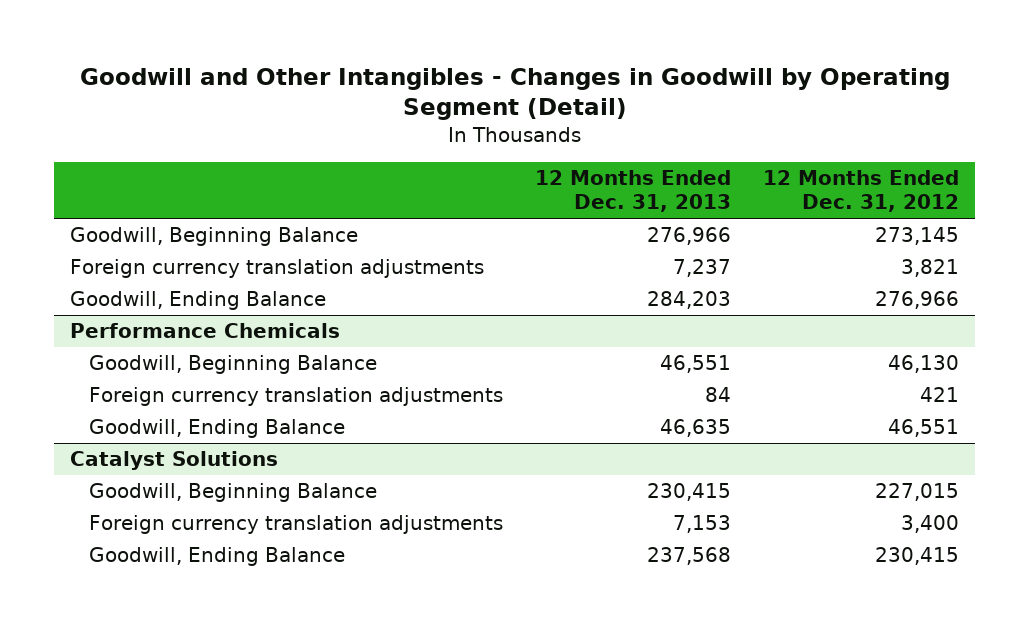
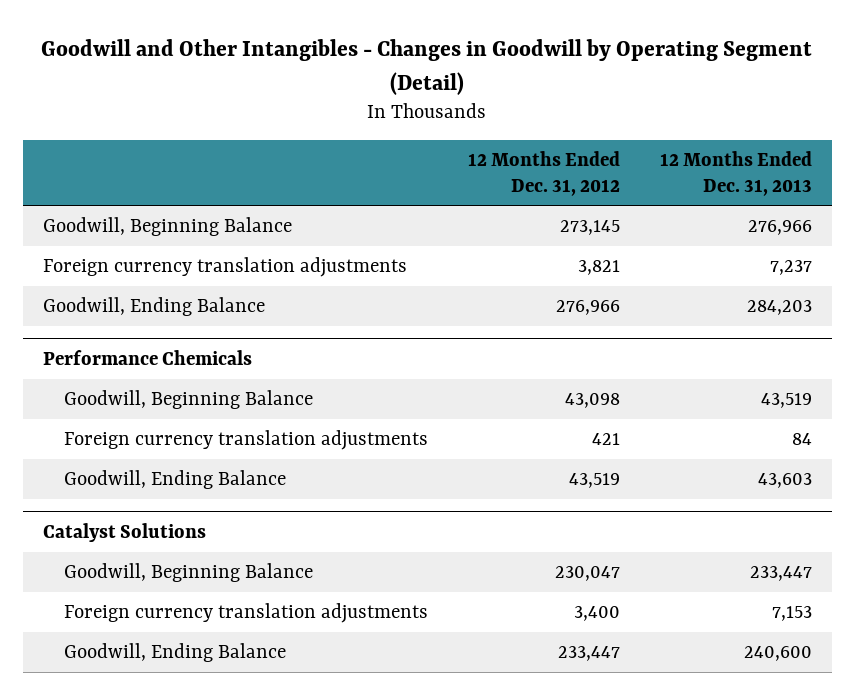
- | 12 Months Ended Dec. 31, 2013 | 12 Months Ended Dec. 31, 2012
+ | 12 Months Ended Dec. 31, 2012 | 12 Months Ended Dec. 31, 2013
@ Performance Chemicals
- Goodwill, Beginning Balance | 46,551 | 46,130
+ Goodwill, Beginning Balance | 43,098 | 43,519
- Goodwill, Ending Balance | 46,635 | 46,551
+ Goodwill, Ending Balance | 43,519 | 43,603
@ Catalyst Solutions
- Goodwill, Beginning Balance | 230,415 | 227,015
+ Goodwill, Beginning Balance | 230,047 | 233,447
- Goodwill, Ending Balance | 237,568 | 230,415
+ Goodwill, Ending Balance | 233,447 | 240,600

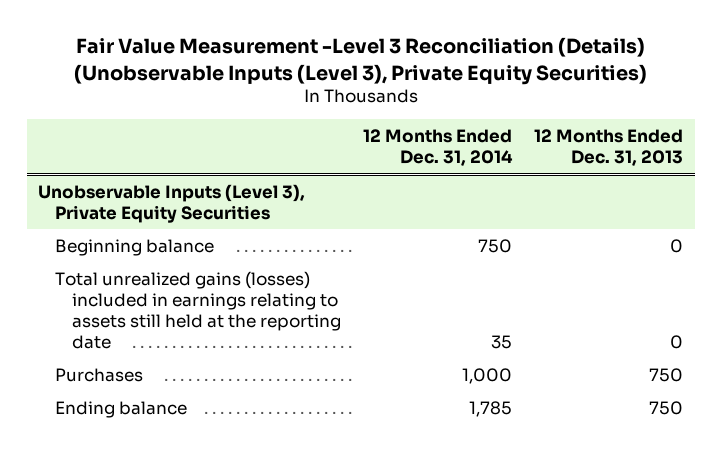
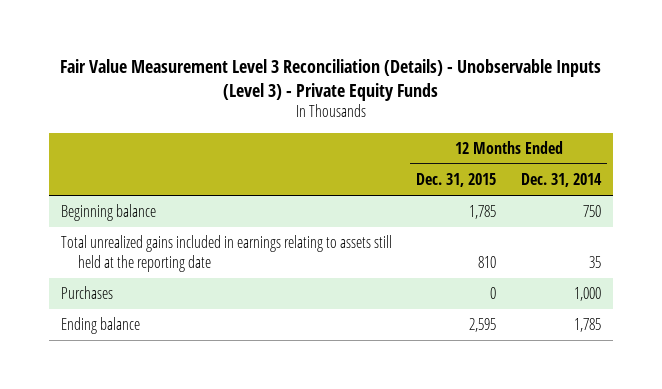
- Fair Value Measurement -Level 3 Reconciliation (Details) (Unobservable Inputs (Level 3), Private Equity Securities)
+ Fair Value Measurement Level 3 Reconciliation (Details) - Unobservable Inputs (Level 3) - Private Equity Funds
- | 12 Months Ended Dec. 31, 2014 | 12 Months Ended Dec. 31, 2013
+ | 12 Months Ended Dec. 31, 2015 | 12 Months Ended Dec. 31, 2014
- Unobservable Inputs (Level 3), Private Equity Securities
- Total unrealized gains (losses) included in earnings relating to assets still held at the reporting date | 35 | 0
+ Total unrealized gains included in earnings relating to assets still held at the reporting date | 810 | 35

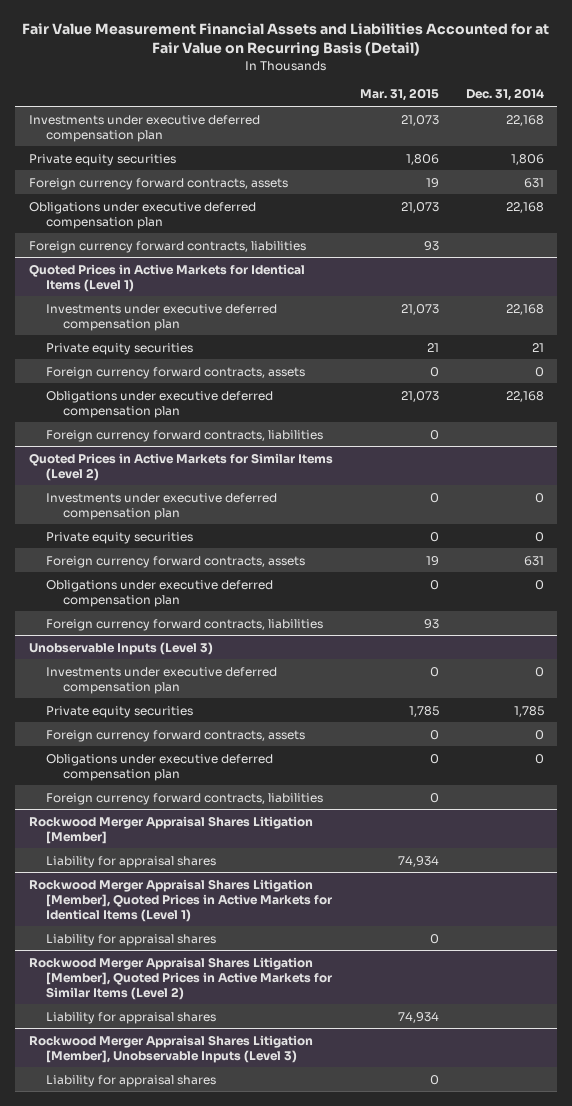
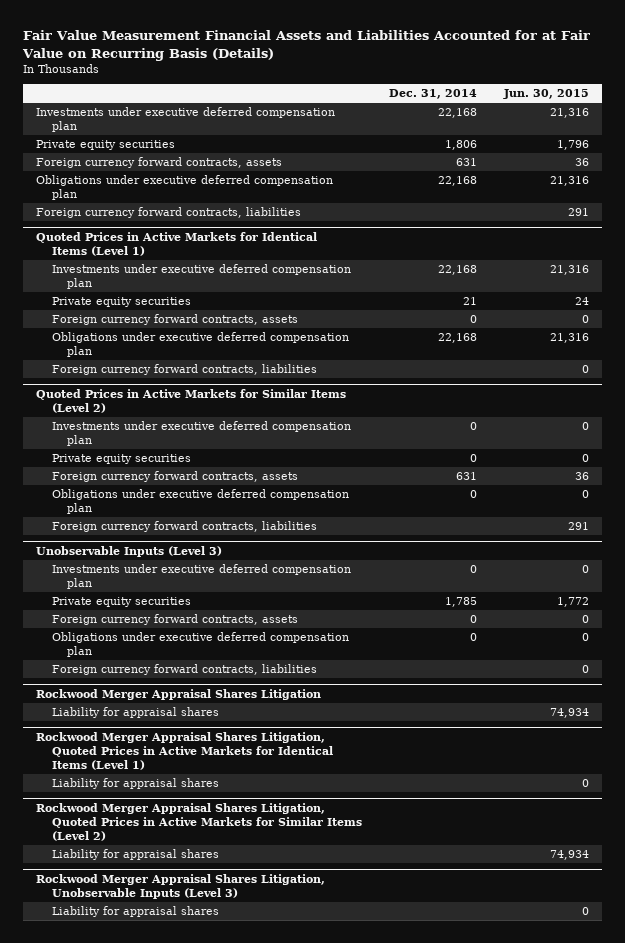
- Fair Value Measurement Financial Assets and Liabilities Accounted for at Fair Value on Recurring Basis (Detail)
+ Fair Value Measurement Financial Assets and Liabilities Accounted for at Fair Value on Recurring Basis (Details)
- | Mar. 31, 2015 | Dec. 31, 2014
+ | Dec. 31, 2014 | Jun. 30, 2015
- Rockwood Merger Appraisal Shares Litigation [Member]
+ Rockwood Merger Appraisal Shares Litigation
- Rockwood Merger Appraisal Shares Litigation [Member], Quoted Prices in Active Markets for Identical Items (Level 1)
+ Rockwood Merger Appraisal Shares Litigation, Quoted Prices in Active Markets for Identical Items (Level 1)
- Rockwood Merger Appraisal Shares Litigation [Member], Quoted Prices in Active Markets for Similar Items (Level 2)
+ Rockwood Merger Appraisal Shares Litigation, Quoted Prices in Active Markets for Similar Items (Level 2)
- Rockwood Merger Appraisal Shares Litigation [Member], Unobservable Inputs (Level 3)
+ Rockwood Merger Appraisal Shares Litigation, Unobservable Inputs (Level 3)

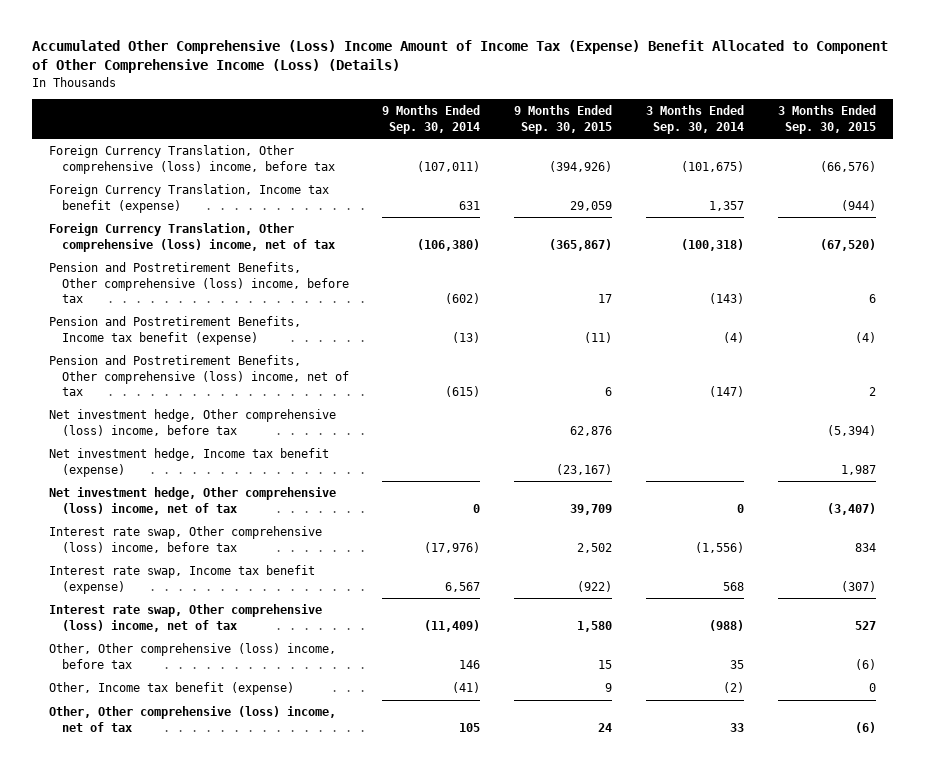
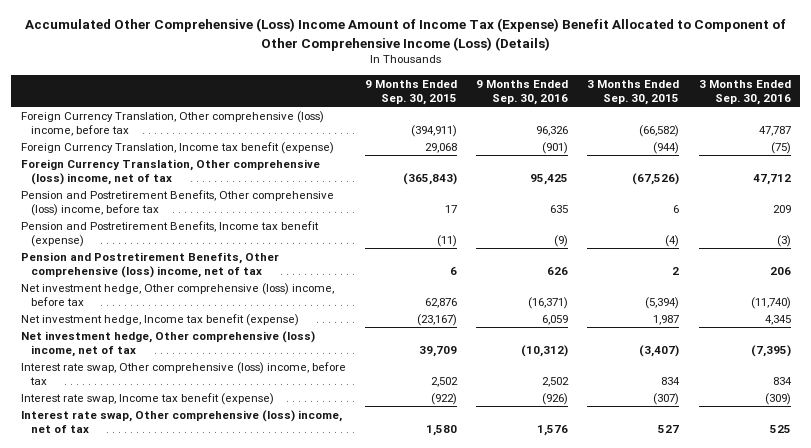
- | 9 Months Ended Sep. 30, 2014 | 9 Months Ended Sep. 30, 2015 | 3 Months Ended Sep. 30, 2014 | 3 Months Ended Sep. 30, 2015
+ | 9 Months Ended Sep. 30, 2015 | 9 Months Ended Sep. 30, 2016 | 3 Months Ended Sep. 30, 2015 | 3 Months Ended Sep. 30, 2016
- Foreign Currency Translation, Other comprehensive (loss) income, before tax | (107,011) | (394,926) | (101,675) | (66,576)
- Foreign Currency Translation, Income tax benefit (expense) | 631 | 29,059 | 1,357 | (944)
- Foreign Currency Translation, Other comprehensive (loss) income, net of tax | (106,380) | (365,867) | (100,318) | (67,520)
+ Foreign Currency Translation, Other comprehensive (loss) income, before tax | (394,911) | 96,326 | (66,582) | 47,787
+ Foreign Currency Translation, Income tax benefit (expense) | 29,068 | (901) | (944) | (75)
+ Foreign Currency Translation, Other comprehensive (loss) income, net of tax | (365,843) | 95,425 | (67,526) | 47,712
- Other, Other comprehensive (loss) income, before tax | 146 | 15 | 35 | (6)
- Other, Income tax benefit (expense) | (41) | 9 | (2) | 0
- Other, Other comprehensive (loss) income, net of tax | 105 | 24 | 33 | (6)

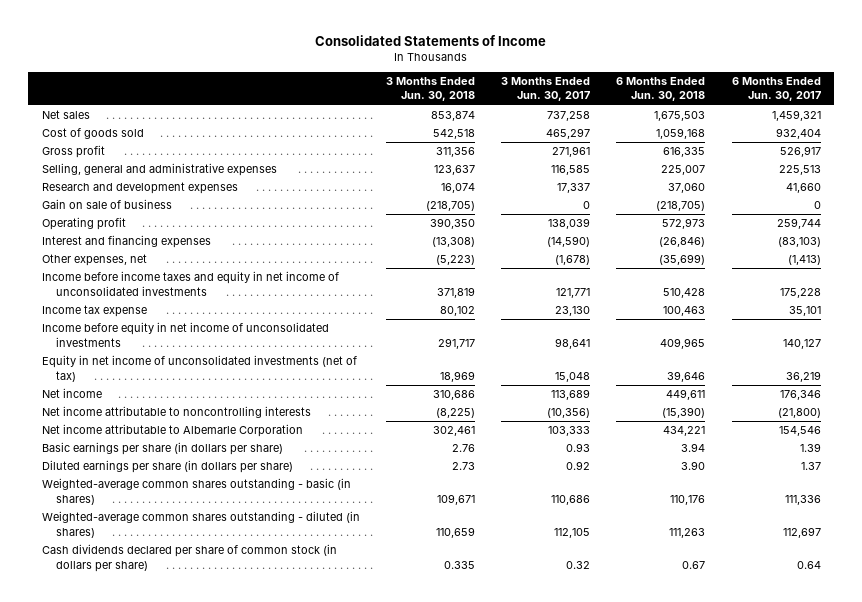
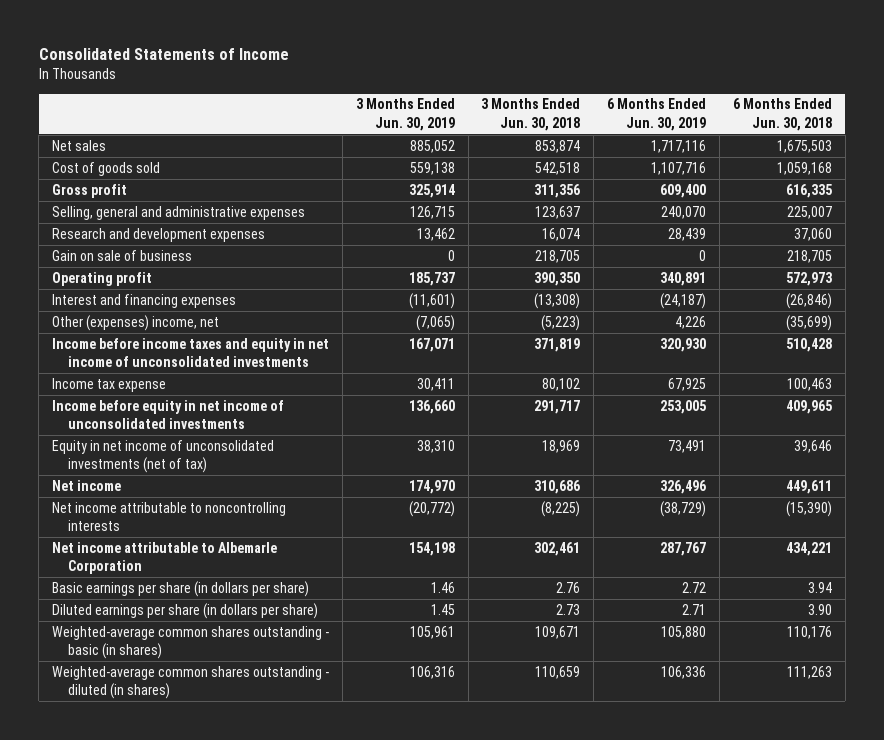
- | 3 Months Ended Jun. 30, 2018 | 3 Months Ended Jun. 30, 2017 | 6 Months Ended Jun. 30, 2018 | 6 Months Ended Jun. 30, 2017
+ | 3 Months Ended Jun. 30, 2019 | 3 Months Ended Jun. 30, 2018 | 6 Months Ended Jun. 30, 2019 | 6 Months Ended Jun. 30, 2018
- Gain on sale of business | (218,705) | 0 | (218,705) | 0
+ Gain on sale of business | 0 | 218,705 | 0 | 218,705
- Other expenses, net | (5,223) | (1,678) | (35,699) | (1,413)
+ Other (expenses) income, net | (7,065) | (5,223) | 4,226 | (35,699)
- Cash dividends declared per share of common stock (in dollars per share) | 0.335 | 0.32 | 0.67 | 0.64

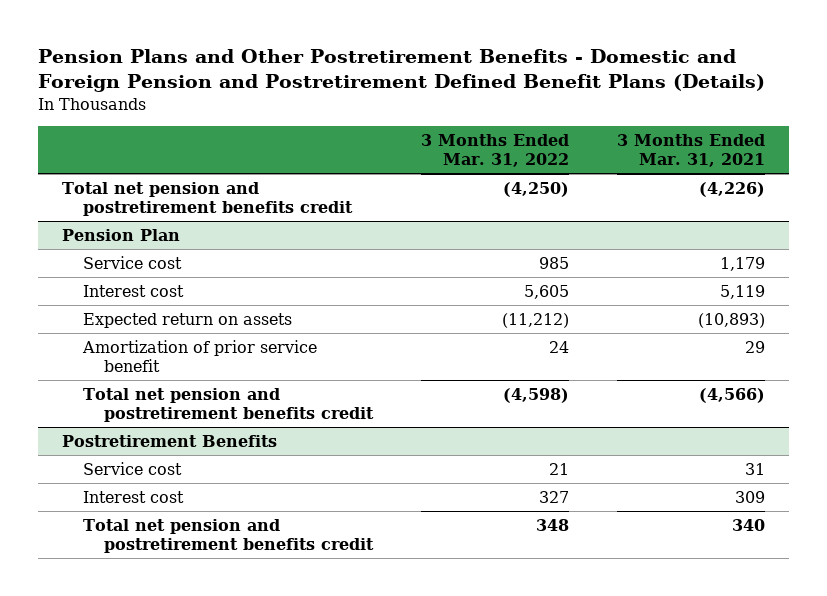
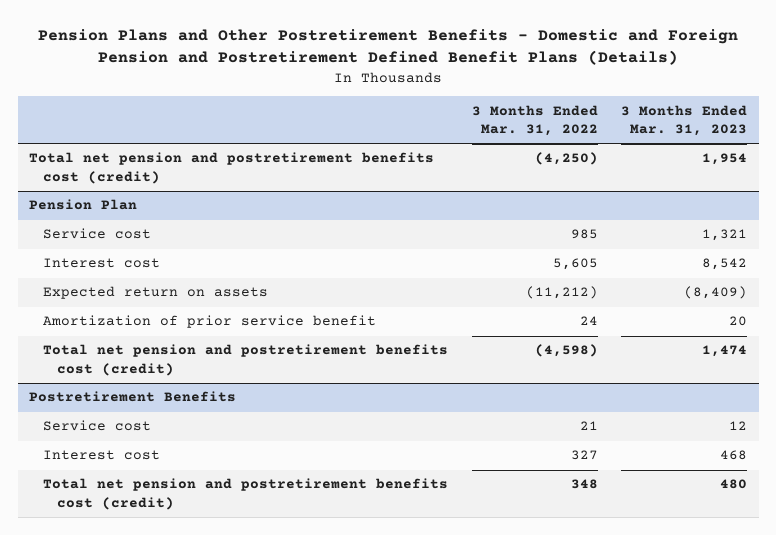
- | 3 Months Ended Mar. 31, 2022 | 3 Months Ended Mar. 31, 2021
+ | 3 Months Ended Mar. 31, 2022 | 3 Months Ended Mar. 31, 2023
- Total net pension and postretirement benefits credit | (4,250) | (4,226)
+ Total net pension and postretirement benefits cost (credit) | (4,250) | 1,954
@ Pension Plan
- Total net pension and postretirement benefits credit | (4,598) | (4,566)
+ Total net pension and postretirement benefits cost (credit) | (4,598) | 1,474
@ Postretirement Benefits
- Total net pension and postretirement benefits credit | 348 | 340
+ Total net pension and postretirement benefits cost (credit) | 348 | 480

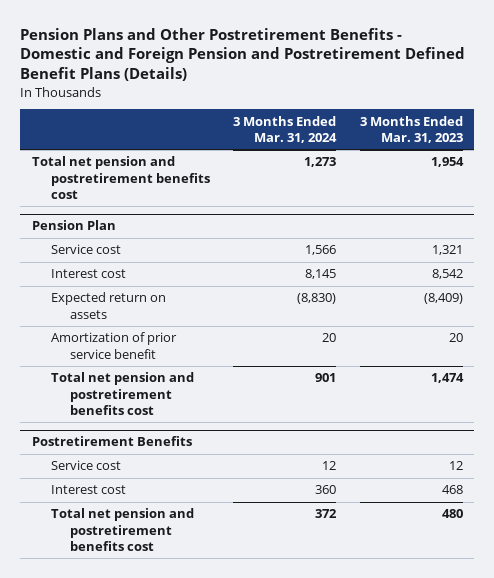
- | 3 Months Ended Mar. 31, 2022 | 3 Months Ended Mar. 31, 2023
+ | 3 Months Ended Mar. 31, 2024 | 3 Months Ended Mar. 31, 2023
- Total net pension and postretirement benefits cost (credit) | (4,250) | 1,954
+ Total net pension and postretirement benefits cost | 1,273 | 1,954
@ Pension Plan
- Total net pension and postretirement benefits cost (credit) | (4,598) | 1,474
+ Total net pension and postretirement benefits cost | 901 | 1,474
@ Postretirement Benefits
- Total net pension and postretirement benefits cost (credit) | 348 | 480
+ Total net pension and postretirement benefits cost | 372 | 480

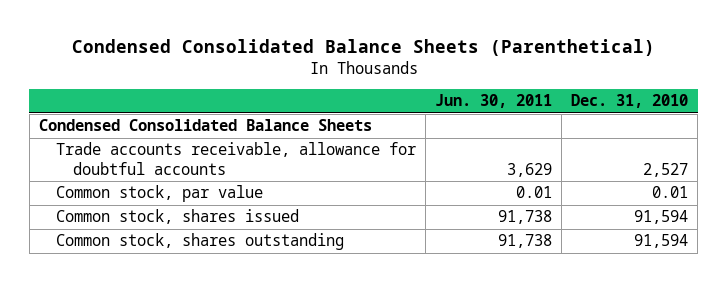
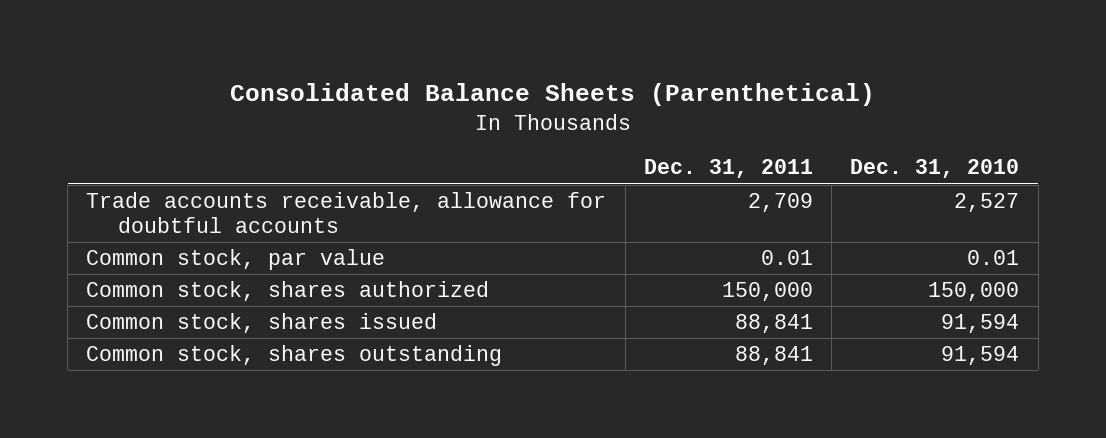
- Condensed Consolidated Balance Sheets (Parenthetical)
+ Consolidated Balance Sheets (Parenthetical)
- | Jun. 30, 2011 | Dec. 31, 2010
+ | Dec. 31, 2011 | Dec. 31, 2010
- Condensed Consolidated Balance Sheets
+ Common stock, shares authorized | 150,000 | 150,000

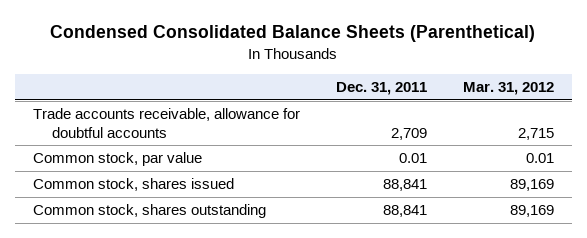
- Consolidated Balance Sheets (Parenthetical)
+ Condensed Consolidated Balance Sheets (Parenthetical)
- | Dec. 31, 2011 | Dec. 31, 2010
+ | Dec. 31, 2011 | Mar. 31, 2012
- Common stock, shares authorized | 150,000 | 150,000

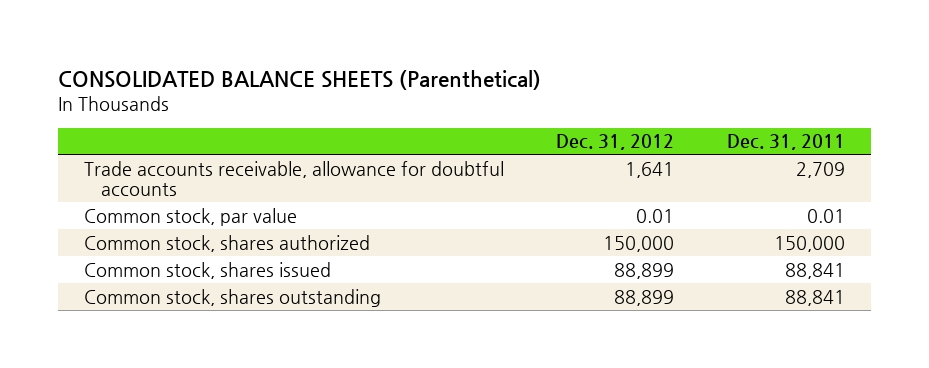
- Condensed Consolidated Balance Sheets (Parenthetical)
+ CONSOLIDATED BALANCE SHEETS (Parenthetical)
- | Dec. 31, 2011 | Mar. 31, 2012
+ | Dec. 31, 2012 | Dec. 31, 2011
+ Common stock, shares authorized | 150,000 | 150,000

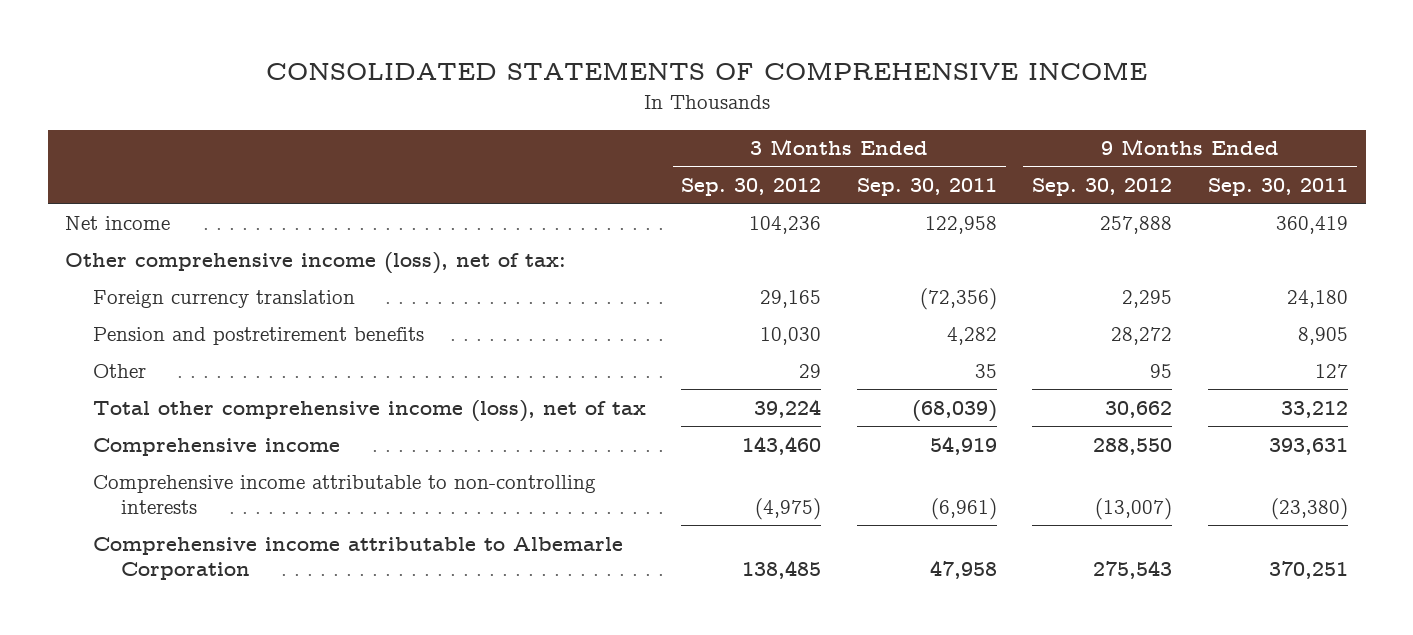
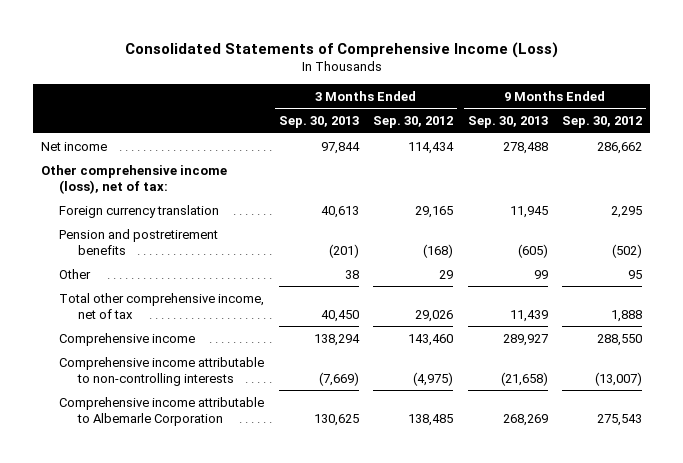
- CONSOLIDATED STATEMENTS OF COMPREHENSIVE INCOME
+ Consolidated Statements of Comprehensive Income (Loss)
- | 3 Months Ended Sep. 30, 2012 | 3 Months Ended Sep. 30, 2011 | 9 Months Ended Sep. 30, 2012 | 9 Months Ended Sep. 30, 2011
+ | 3 Months Ended Sep. 30, 2013 | 3 Months Ended Sep. 30, 2012 | 9 Months Ended Sep. 30, 2013 | 9 Months Ended Sep. 30, 2012
- Net income | 104,236 | 122,958 | 257,888 | 360,419
+ Net income | 97,844 | 114,434 | 278,488 | 286,662
- Pension and postretirement benefits | 10,030 | 4,282 | 28,272 | 8,905
+ Pension and postretirement benefits | (201) | (168) | (605) | (502)
- Total other comprehensive income (loss), net of tax | 39,224 | (68,039) | 30,662 | 33,212
+ Total other comprehensive income, net of tax | 40,450 | 29,026 | 11,439 | 1,888

